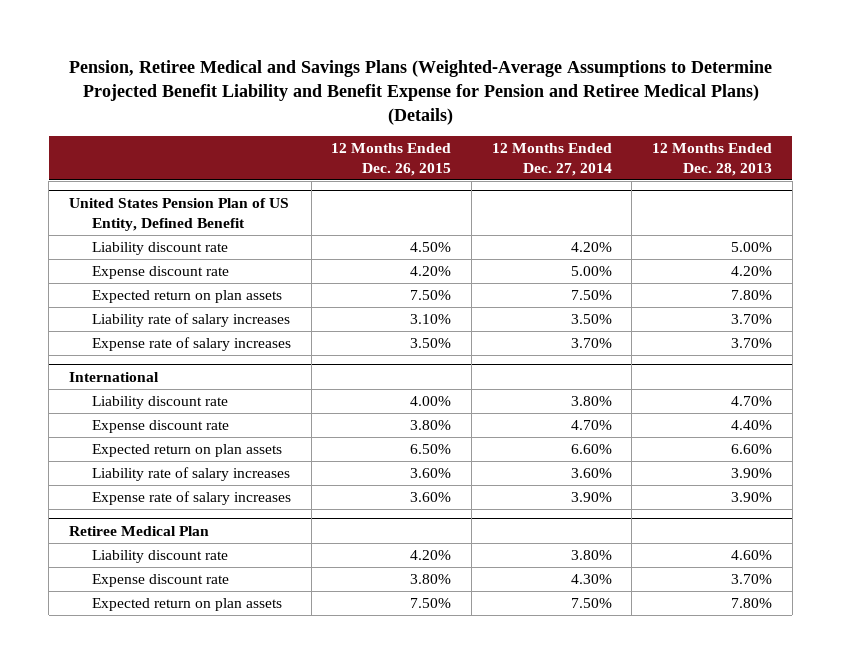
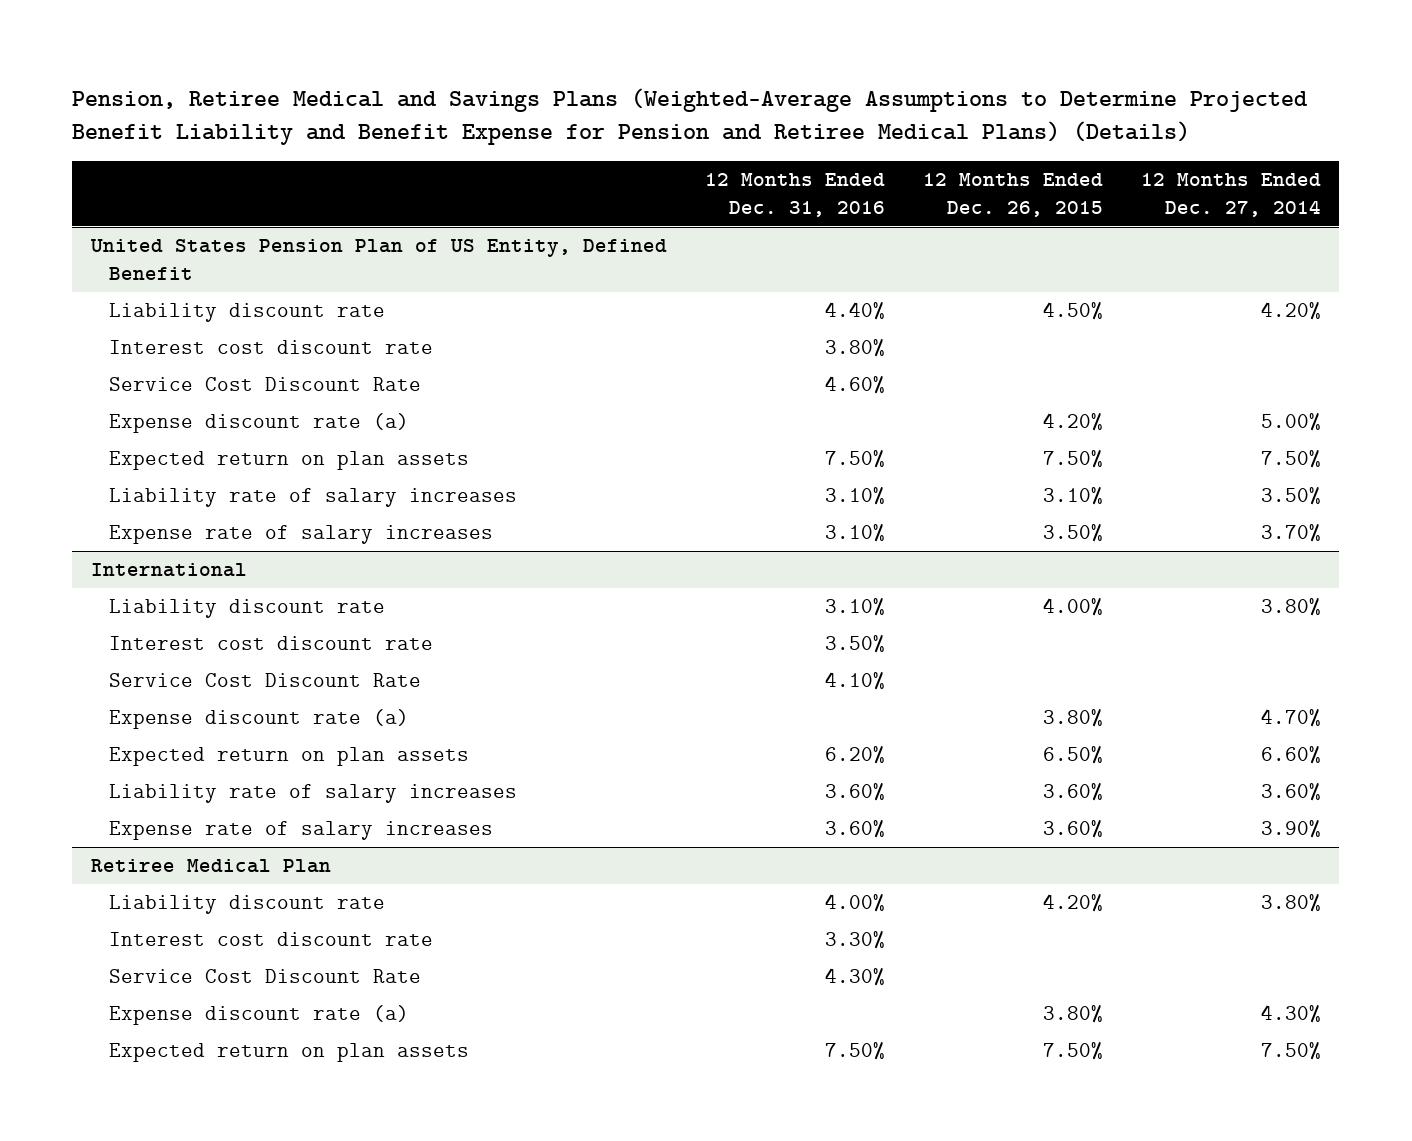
- | 12 Months Ended Dec. 26, 2015 | 12 Months Ended Dec. 27, 2014 | 12 Months Ended Dec. 28, 2013
+ | 12 Months Ended Dec. 31, 2016 | 12 Months Ended Dec. 26, 2015 | 12 Months Ended Dec. 27, 2014
@ United States Pension Plan of US Entity, Defined Benefit
- Expense discount rate | 4.20% | 5.00% | 4.20%
+ Interest cost discount rate | 3.80% | |
+ Service Cost Discount Rate | 4.60% | |
+ Expense discount rate (a) | | 4.20% | 5.00%
@ International
- Expense discount rate | 3.80% | 4.70% | 4.40%
+ Interest cost discount rate | 3.50% | |
+ Service Cost Discount Rate | 4.10% | |
+ Expense discount rate (a) | | 3.80% | 4.70%
@ Retiree Medical Plan
- Expense discount rate | 3.80% | 4.30% | 3.70%
+ Interest cost discount rate | 3.30% | |
+ Service Cost Discount Rate | 4.30% | |
+ Expense discount rate (a) | | 3.80% | 4.30%

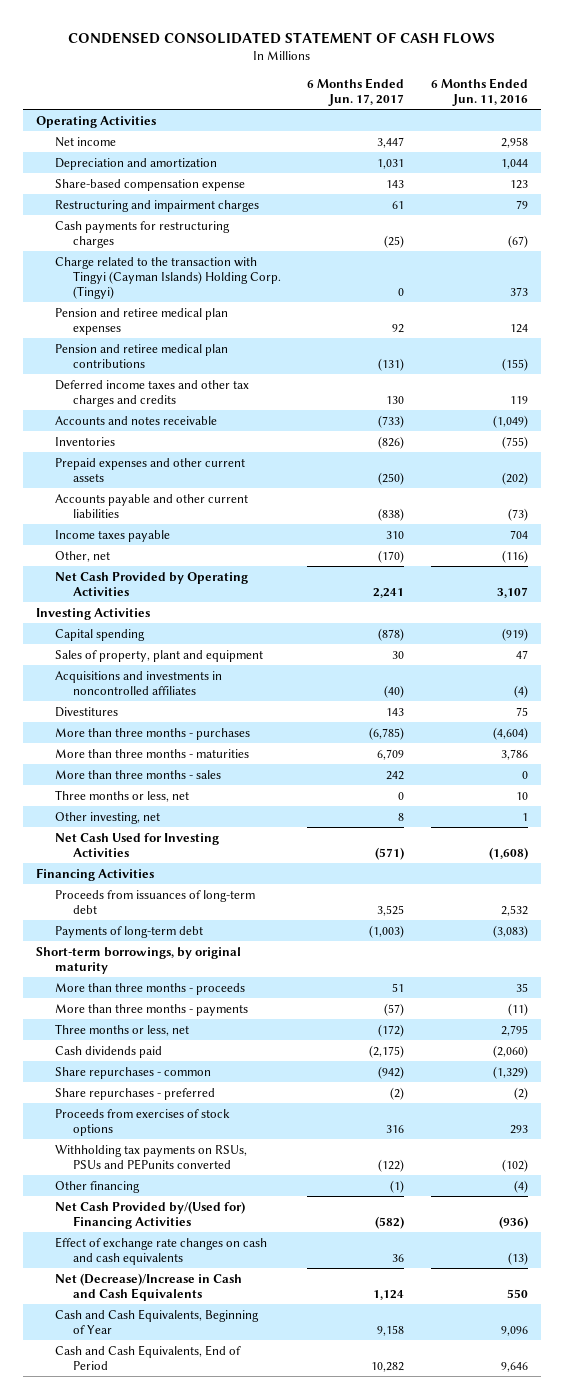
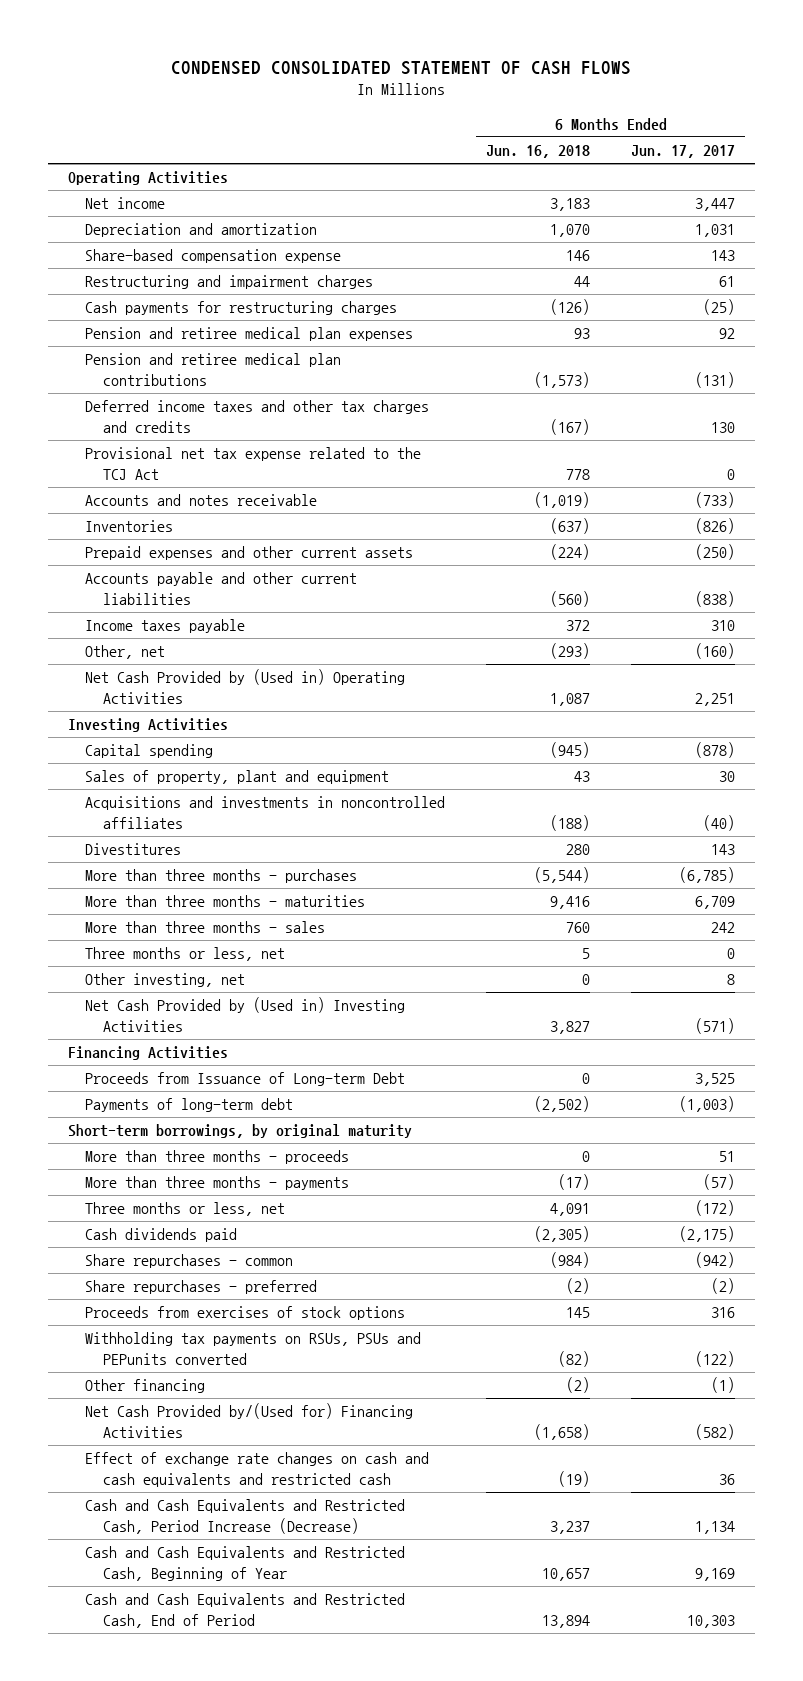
- | 6 Months Ended Jun. 17, 2017 | 6 Months Ended Jun. 11, 2016
+ | 6 Months Ended Jun. 16, 2018 | 6 Months Ended Jun. 17, 2017
- Charge related to the transaction with Tingyi (Cayman Islands) Holding Corp. (Tingyi) | 0 | 373
+ Provisional net tax expense related to the TCJ Act | 778 | 0
- Other, net | (170) | (116)
- Net Cash Provided by Operating Activities | 2,241 | 3,107
+ Other, net | (293) | (160)
+ Net Cash Provided by (Used in) Operating Activities | 1,087 | 2,251
- Net Cash Used for Investing Activities | (571) | (1,608)
+ Net Cash Provided by (Used in) Investing Activities | 3,827 | (571)
- Proceeds from issuances of long-term debt | 3,525 | 2,532
+ Proceeds from Issuance of Long-term Debt | 0 | 3,525
- Effect of exchange rate changes on cash and cash equivalents | 36 | (13)
- Net (Decrease)/Increase in Cash and Cash Equivalents | 1,124 | 550
- Cash and Cash Equivalents, Beginning of Year | 9,158 | 9,096
- Cash and Cash Equivalents, End of Period | 10,282 | 9,646
+ Effect of exchange rate changes on cash and cash equivalents and restricted cash | (19) | 36
+ Cash and Cash Equivalents and Restricted Cash, Period Increase (Decrease) | 3,237 | 1,134
+ Cash and Cash Equivalents and Restricted Cash, Beginning of Year | 10,657 | 9,169
+ Cash and Cash Equivalents and Restricted Cash, End of Period | 13,894 | 10,303

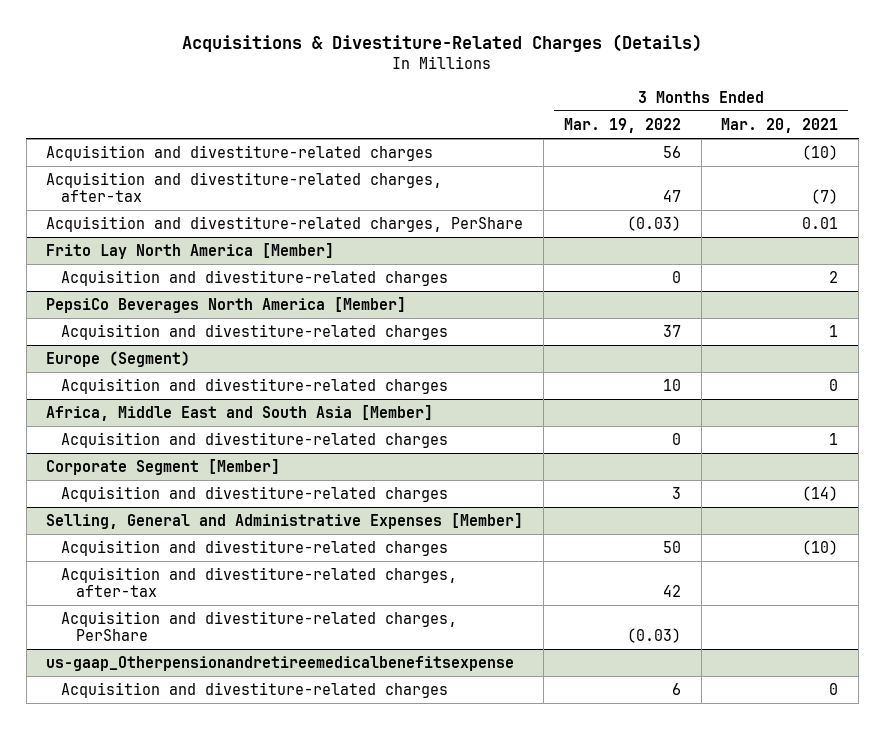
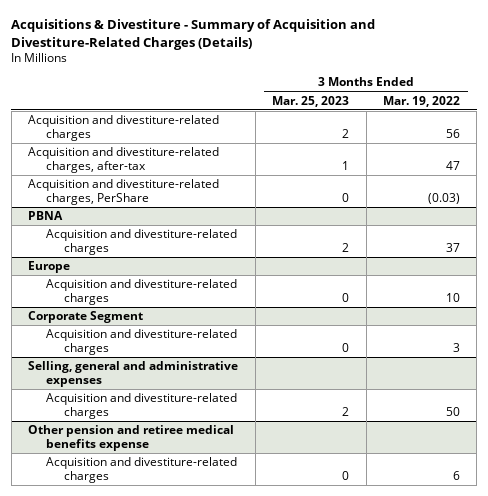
- Acquisitions & Divestiture-Related Charges (Details)
+ Acquisitions & Divestiture - Summary of Acquisition and Divestiture-Related Charges (Details)
- | 3 Months Ended Mar. 19, 2022 | 3 Months Ended Mar. 20, 2021
+ | 3 Months Ended Mar. 25, 2023 | 3 Months Ended Mar. 19, 2022
- Frito Lay North America [Member]
- Acquisition and divestiture-related charges | 0 | 2
- PepsiCo Beverages North America [Member]
+ PBNA
- Europe (Segment)
+ Europe
- Africa, Middle East and South Asia [Member]
- Acquisition and divestiture-related charges | 0 | 1
- Corporate Segment [Member]
+ Corporate Segment
- Selling, General and Administrative Expenses [Member]
+ Selling, general and administrative expenses
- Acquisition and divestiture-related charges, after-tax | 42 |
- Acquisition and divestiture-related charges, PerShare | (0.03) |
- us-gaap_Otherpensionandretireemedicalbenefitsexpense
+ Other pension and retiree medical benefits expense

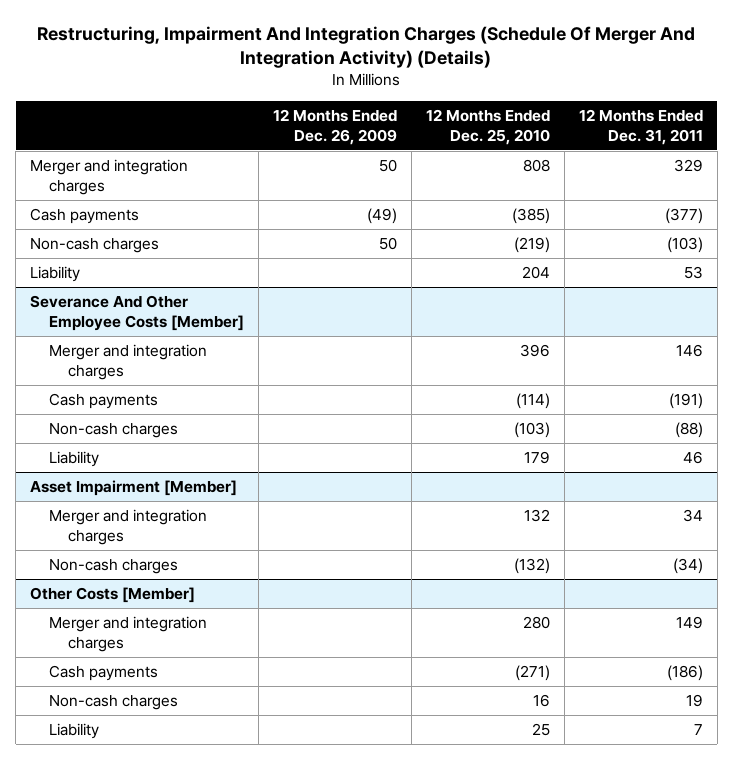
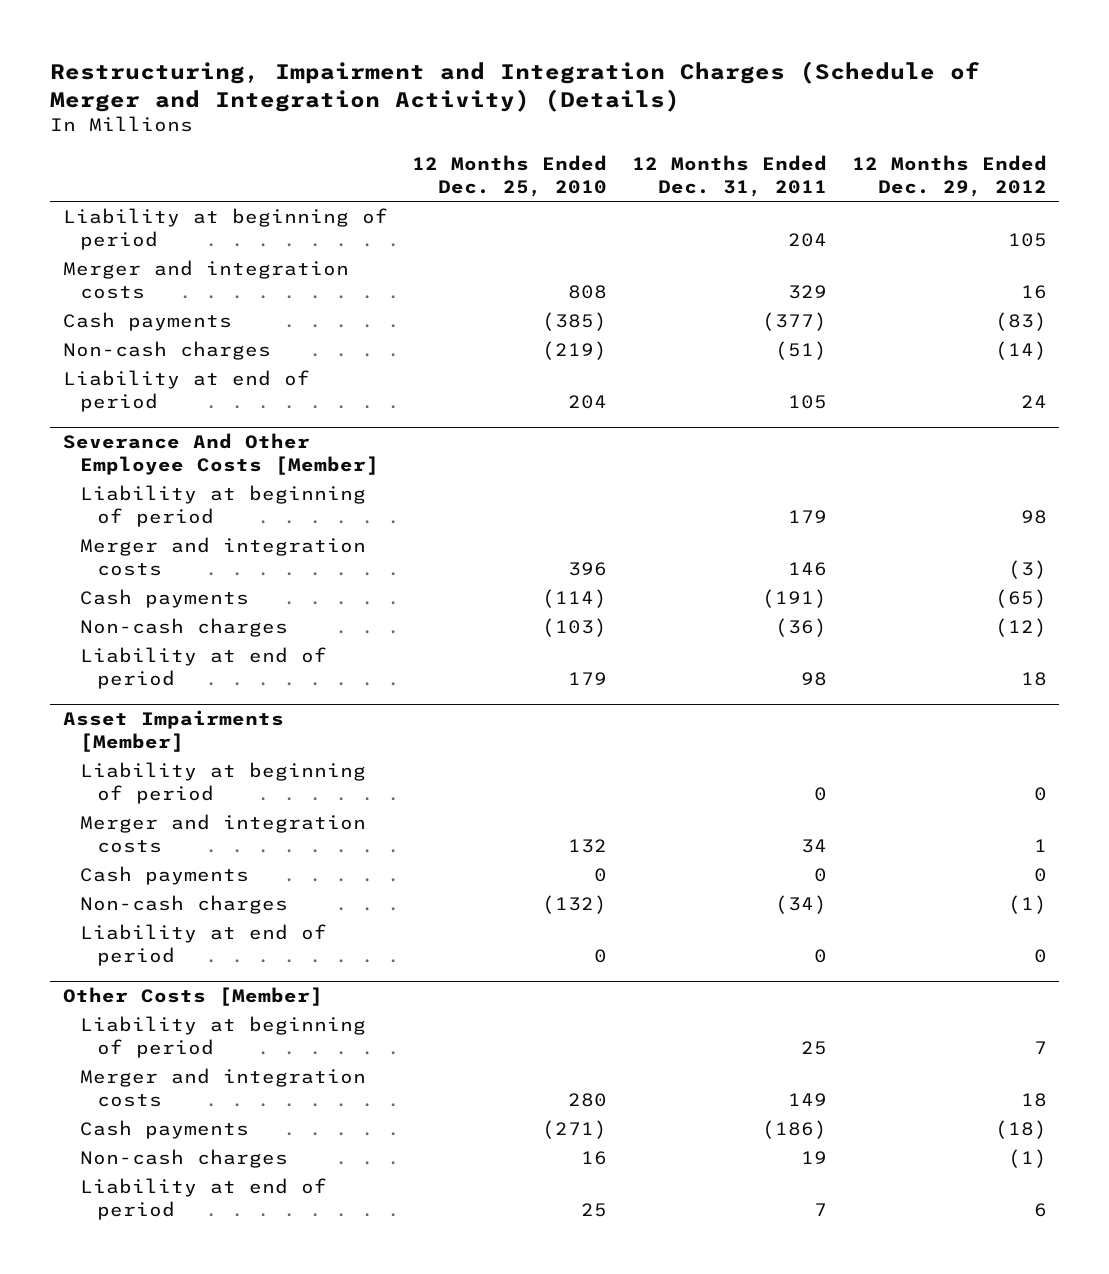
- Restructuring, Impairment And Integration Charges (Schedule Of Merger And Integration Activity) (Details)
+ Restructuring, Impairment and Integration Charges (Schedule of Merger and Integration Activity) (Details)
- | 12 Months Ended Dec. 26, 2009 | 12 Months Ended Dec. 25, 2010 | 12 Months Ended Dec. 31, 2011
+ | 12 Months Ended Dec. 25, 2010 | 12 Months Ended Dec. 31, 2011 | 12 Months Ended Dec. 29, 2012
- Merger and integration charges | 50 | 808 | 329
+ Liability at beginning of period | | 204 | 105
+ Merger and integration costs | 808 | 329 | 16
- Non-cash charges | 50 | (219) | (103)
- Liability | | 204 | 53
+ Non-cash charges | (219) | (51) | (14)
+ Liability at end of period | 204 | 105 | 24
@ Severance And Other Employee Costs [Member]
- Merger and integration charges | | 396 | 146
+ Liability at beginning of period | | 179 | 98
+ Merger and integration costs | 396 | 146 | (3)
- Non-cash charges | | (103) | (88)
- Liability | | 179 | 46
- Asset Impairment [Member]
- Merger and integration charges | | 132 | 34
@ Severance And Other Employee Costs [Member]
+ Non-cash charges | (103) | (36) | (12)
+ Liability at end of period | 179 | 98 | 18
+ Asset Impairments [Member]
+ Liability at beginning of period | | 0 | 0
+ Merger and integration costs | 132 | 34 | 1
+ Cash payments | 0 | 0 | 0
+ Liability at end of period | 0 | 0 | 0
@ Other Costs [Member]
- Merger and integration charges | | 280 | 149
+ Liability at beginning of period | | 25 | 7
+ Merger and integration costs | 280 | 149 | 18
- Liability | | 25 | 7
+ Liability at end of period | 25 | 7 | 6

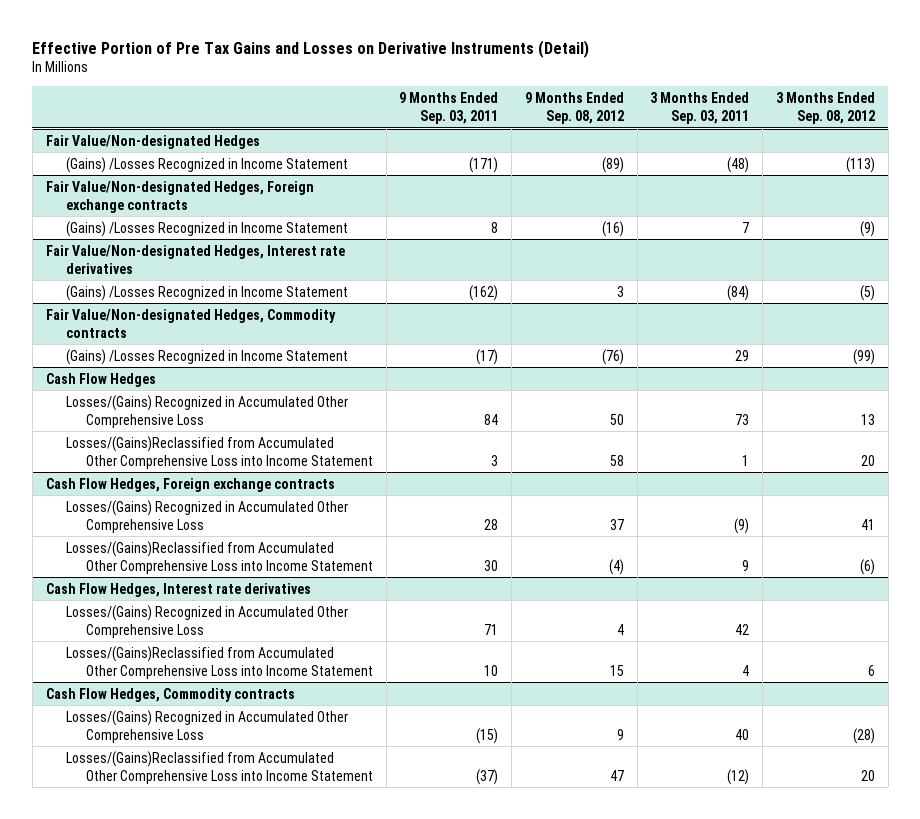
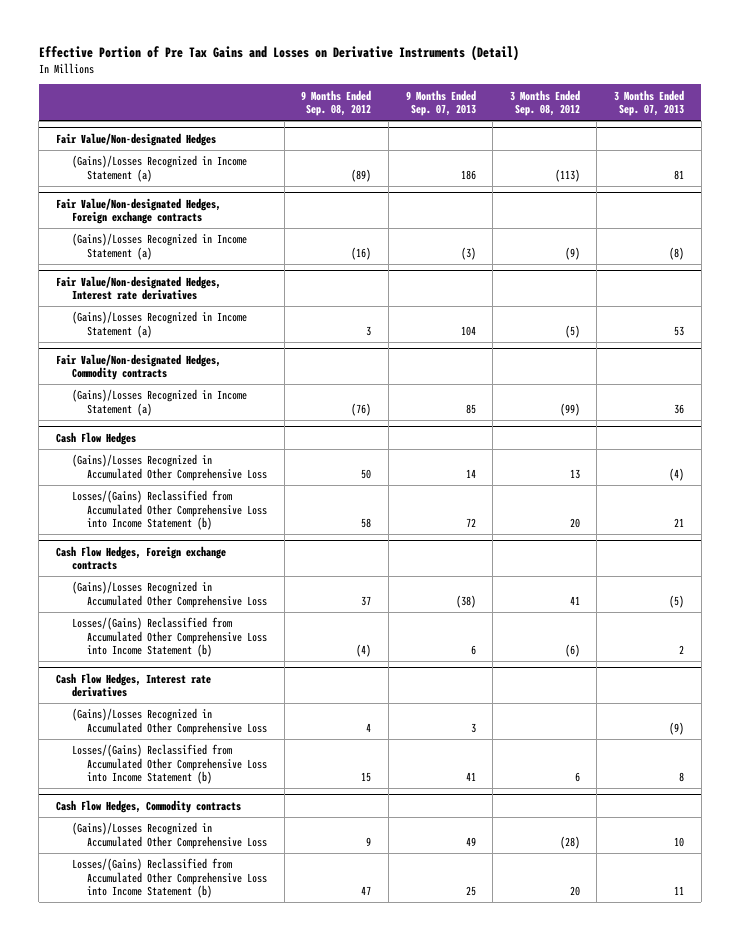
- | 9 Months Ended Sep. 03, 2011 | 9 Months Ended Sep. 08, 2012 | 3 Months Ended Sep. 03, 2011 | 3 Months Ended Sep. 08, 2012
+ | 9 Months Ended Sep. 08, 2012 | 9 Months Ended Sep. 07, 2013 | 3 Months Ended Sep. 08, 2012 | 3 Months Ended Sep. 07, 2013
@ Fair Value/Non-designated Hedges
- (Gains) /Losses Recognized in Income Statement | (171) | (89) | (48) | (113)
+ (Gains)/Losses Recognized in Income Statement (a) | (89) | 186 | (113) | 81
@ Fair Value/Non-designated Hedges, Foreign exchange contracts
- (Gains) /Losses Recognized in Income Statement | 8 | (16) | 7 | (9)
+ (Gains)/Losses Recognized in Income Statement (a) | (16) | (3) | (9) | (8)
@ Fair Value/Non-designated Hedges, Interest rate derivatives
- (Gains) /Losses Recognized in Income Statement | (162) | 3 | (84) | (5)
+ (Gains)/Losses Recognized in Income Statement (a) | 3 | 104 | (5) | 53
@ Fair Value/Non-designated Hedges, Commodity contracts
- (Gains) /Losses Recognized in Income Statement | (17) | (76) | 29 | (99)
+ (Gains)/Losses Recognized in Income Statement (a) | (76) | 85 | (99) | 36
@ Cash Flow Hedges
- Losses/(Gains) Recognized in Accumulated Other Comprehensive Loss | 84 | 50 | 73 | 13
- Losses/(Gains)Reclassified from Accumulated Other Comprehensive Loss into Income Statement | 3 | 58 | 1 | 20
+ (Gains)/Losses Recognized in Accumulated Other Comprehensive Loss | 50 | 14 | 13 | (4)
+ Losses/(Gains) Reclassified from Accumulated Other Comprehensive Loss into Income Statement (b) | 58 | 72 | 20 | 21
@ Cash Flow Hedges, Foreign exchange contracts
- Losses/(Gains) Recognized in Accumulated Other Comprehensive Loss | 28 | 37 | (9) | 41
- Losses/(Gains)Reclassified from Accumulated Other Comprehensive Loss into Income Statement | 30 | (4) | 9 | (6)
+ (Gains)/Losses Recognized in Accumulated Other Comprehensive Loss | 37 | (38) | 41 | (5)
+ Losses/(Gains) Reclassified from Accumulated Other Comprehensive Loss into Income Statement (b) | (4) | 6 | (6) | 2
@ Cash Flow Hedges, Interest rate derivatives
- Losses/(Gains) Recognized in Accumulated Other Comprehensive Loss | 71 | 4 | 42 |
- Losses/(Gains)Reclassified from Accumulated Other Comprehensive Loss into Income Statement | 10 | 15 | 4 | 6
+ (Gains)/Losses Recognized in Accumulated Other Comprehensive Loss | 4 | 3 | | (9)
+ Losses/(Gains) Reclassified from Accumulated Other Comprehensive Loss into Income Statement (b) | 15 | 41 | 6 | 8
@ Cash Flow Hedges, Commodity contracts
- Losses/(Gains) Recognized in Accumulated Other Comprehensive Loss | (15) | 9 | 40 | (28)
- Losses/(Gains)Reclassified from Accumulated Other Comprehensive Loss into Income Statement | (37) | 47 | (12) | 20
+ (Gains)/Losses Recognized in Accumulated Other Comprehensive Loss | 9 | 49 | (28) | 10
+ Losses/(Gains) Reclassified from Accumulated Other Comprehensive Loss into Income Statement (b) | 47 | 25 | 20 | 11

